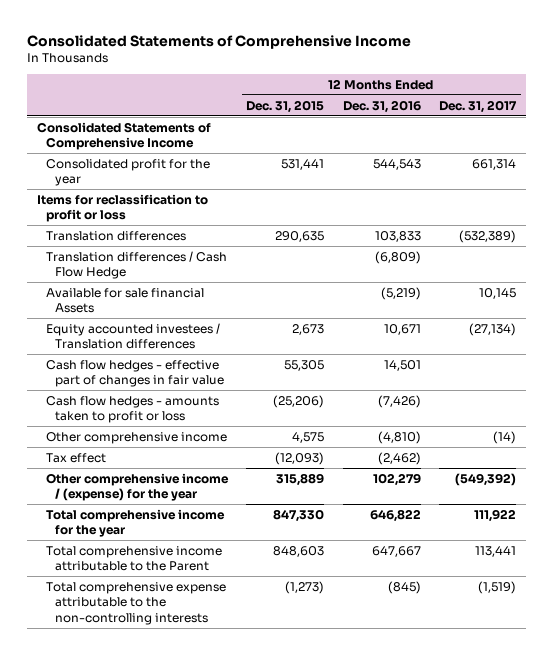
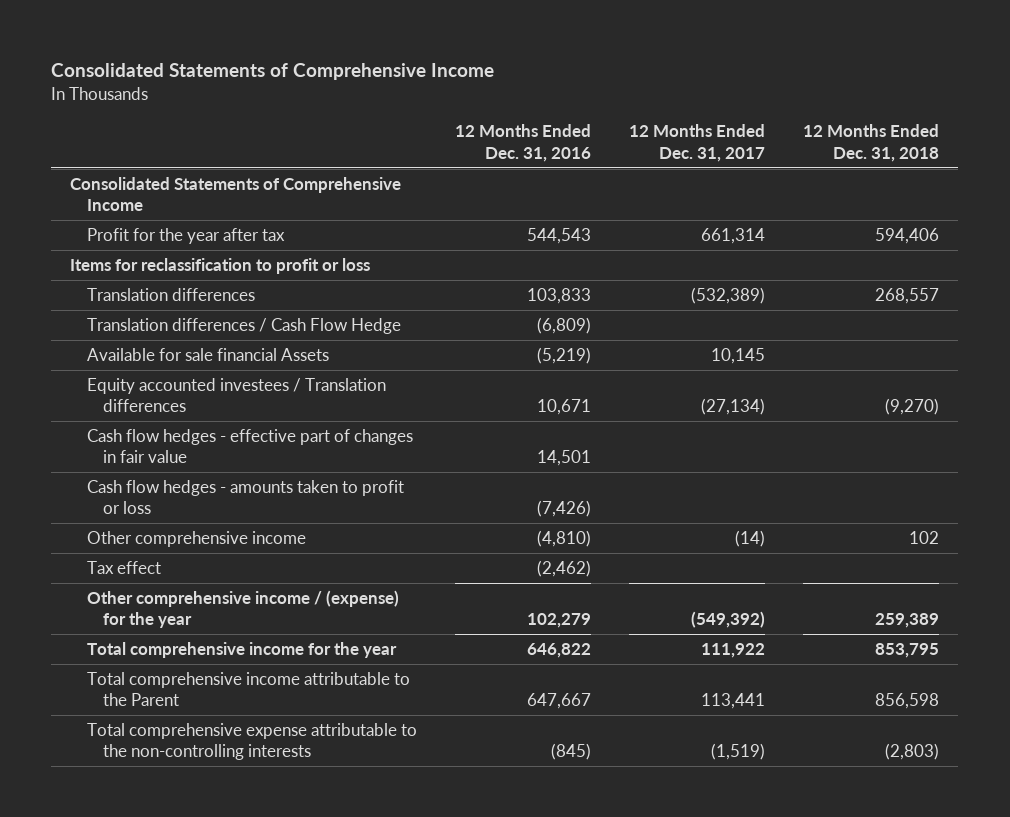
- | 12 Months Ended Dec. 31, 2015 | 12 Months Ended Dec. 31, 2016 | 12 Months Ended Dec. 31, 2017
+ | 12 Months Ended Dec. 31, 2016 | 12 Months Ended Dec. 31, 2017 | 12 Months Ended Dec. 31, 2018
- Consolidated profit for the year | 531,441 | 544,543 | 661,314
+ Profit for the year after tax | 544,543 | 661,314 | 594,406

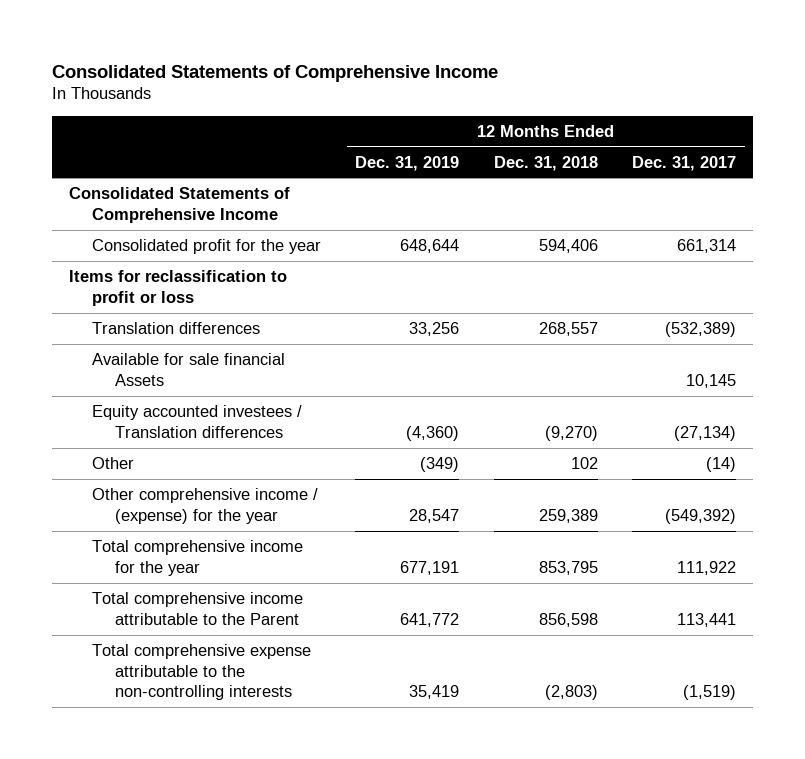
- | 12 Months Ended Dec. 31, 2016 | 12 Months Ended Dec. 31, 2017 | 12 Months Ended Dec. 31, 2018
+ | 12 Months Ended Dec. 31, 2019 | 12 Months Ended Dec. 31, 2018 | 12 Months Ended Dec. 31, 2017
- Profit for the year after tax | 544,543 | 661,314 | 594,406
+ Consolidated profit for the year | 648,644 | 594,406 | 661,314
- Translation differences / Cash Flow Hedge | (6,809) | |
- Cash flow hedges - effective part of changes in fair value | 14,501 | |
- Cash flow hedges - amounts taken to profit or loss | (7,426) | |
- Other comprehensive income | (4,810) | (14) | 102
- Tax effect | (2,462) | |
+ Other | (349) | 102 | (14)

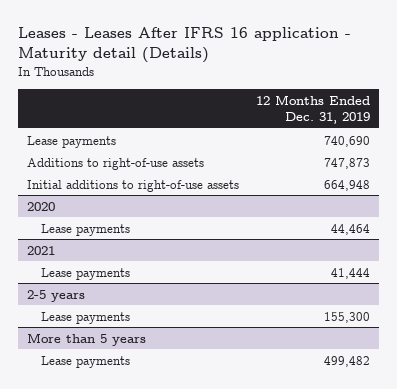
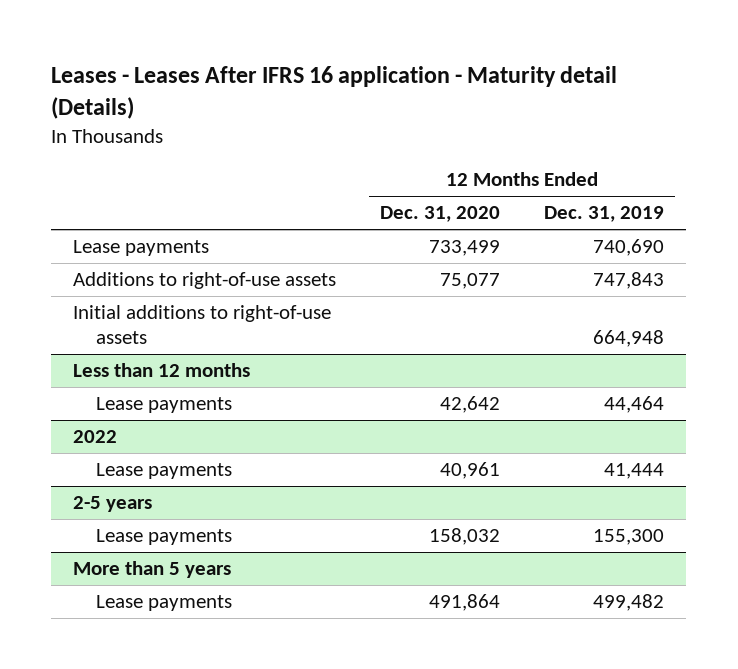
- | 12 Months Ended Dec. 31, 2019
+ | 12 Months Ended Dec. 31, 2020 | 12 Months Ended Dec. 31, 2019
- Additions to right-of-use assets | 747,873
+ Additions to right-of-use assets | 75,077 | 747,843
- 2020
+ Less than 12 months
- 2021
+ 2022

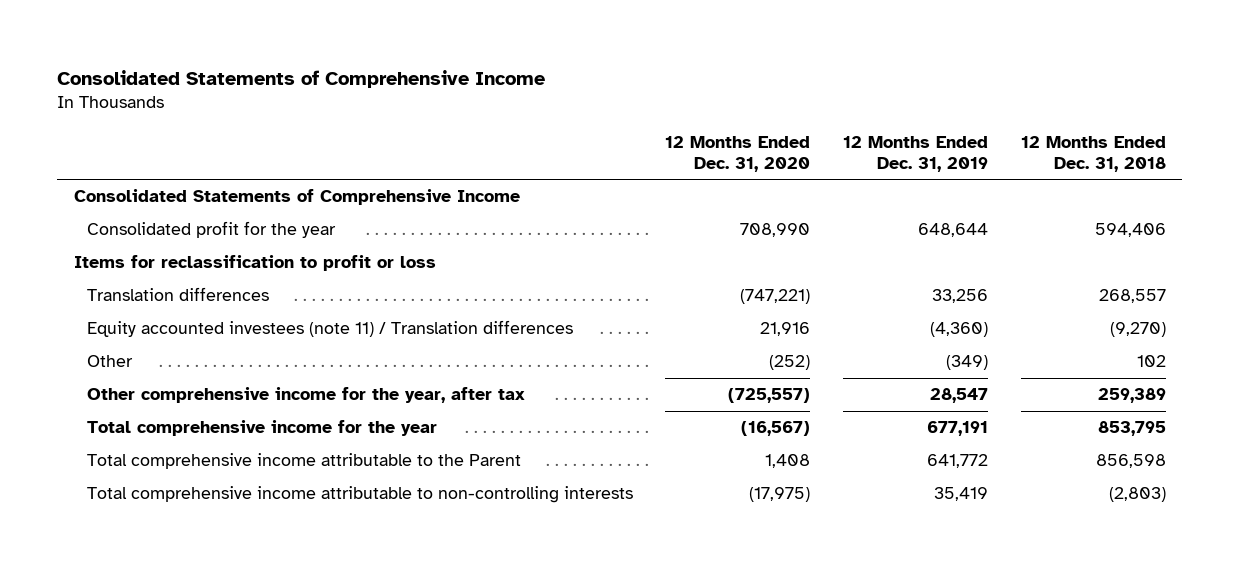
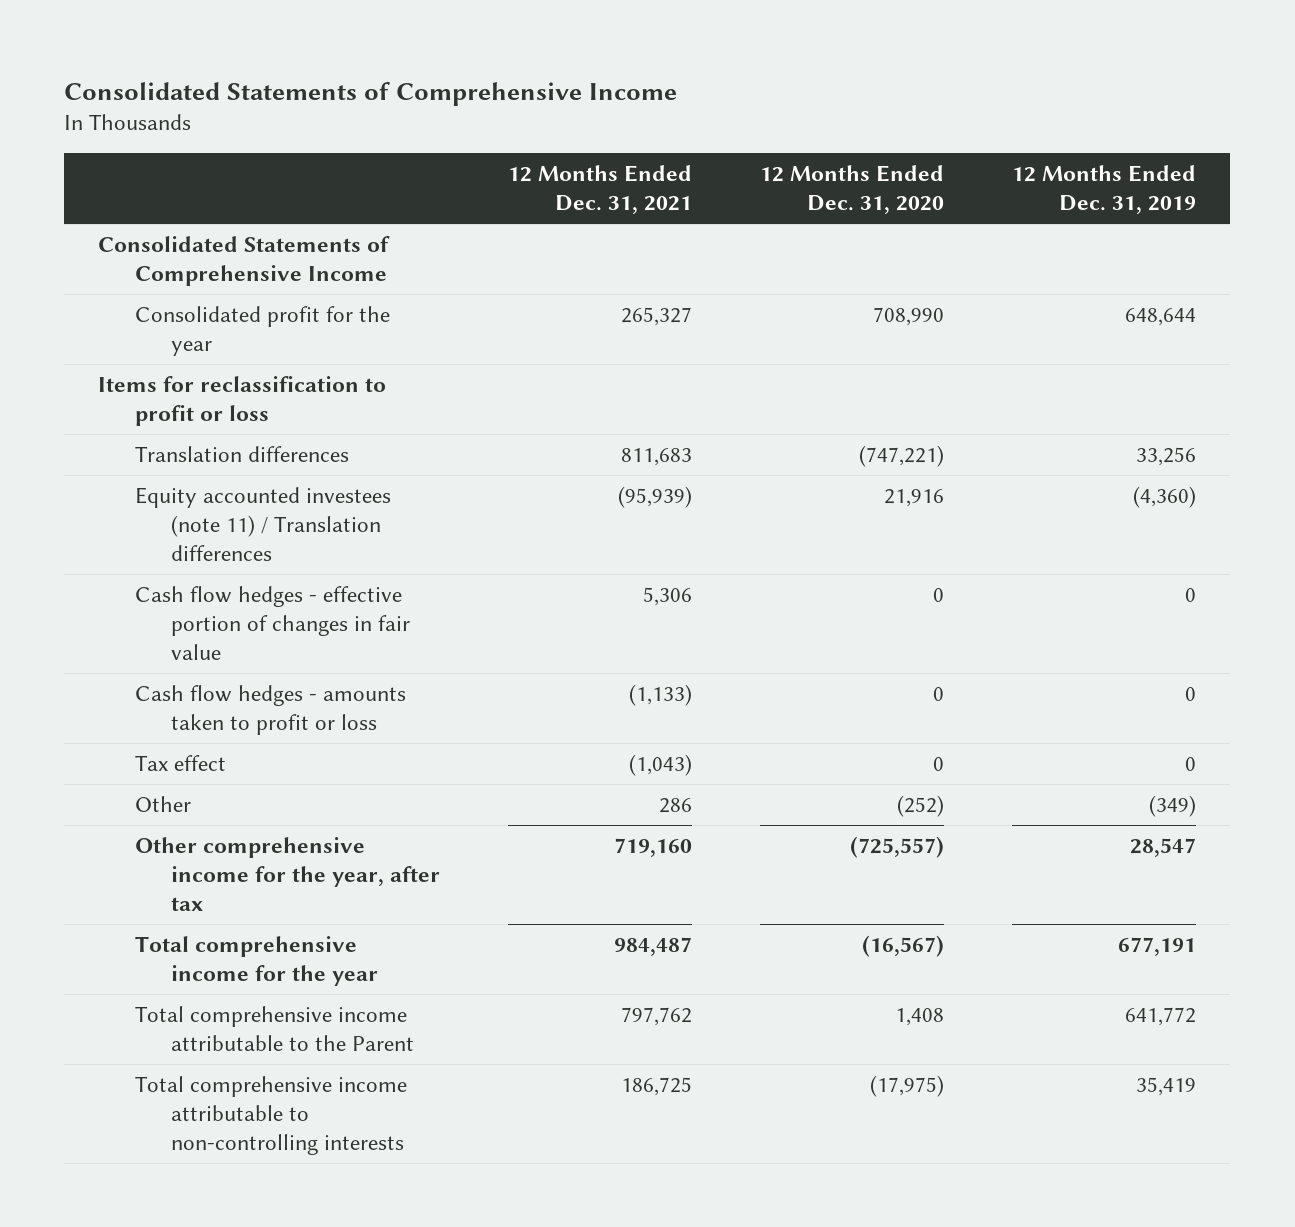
- | 12 Months Ended Dec. 31, 2020 | 12 Months Ended Dec. 31, 2019 | 12 Months Ended Dec. 31, 2018
+ | 12 Months Ended Dec. 31, 2021 | 12 Months Ended Dec. 31, 2020 | 12 Months Ended Dec. 31, 2019
+ Cash flow hedges - effective portion of changes in fair value | 5,306 | 0 | 0
+ Cash flow hedges - amounts taken to profit or loss | (1,133) | 0 | 0
+ Tax effect | (1,043) | 0 | 0

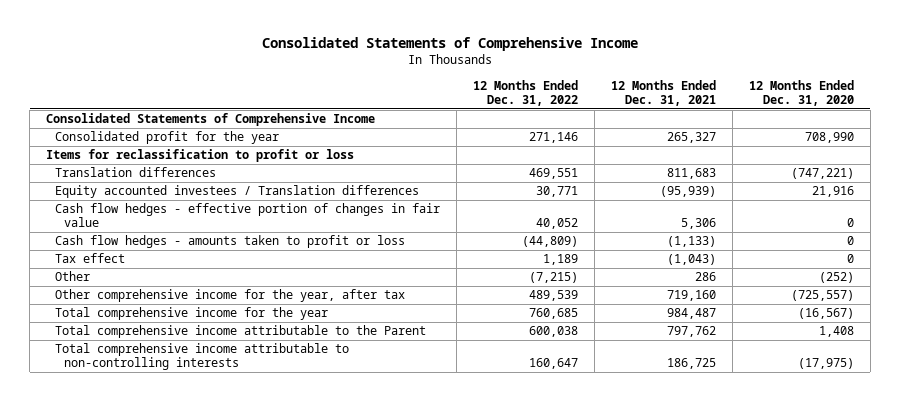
- | 12 Months Ended Dec. 31, 2021 | 12 Months Ended Dec. 31, 2020 | 12 Months Ended Dec. 31, 2019
+ | 12 Months Ended Dec. 31, 2022 | 12 Months Ended Dec. 31, 2021 | 12 Months Ended Dec. 31, 2020
- Equity accounted investees (note 11) / Translation differences | (95,939) | 21,916 | (4,360)
+ Equity accounted investees / Translation differences | 30,771 | (95,939) | 21,916

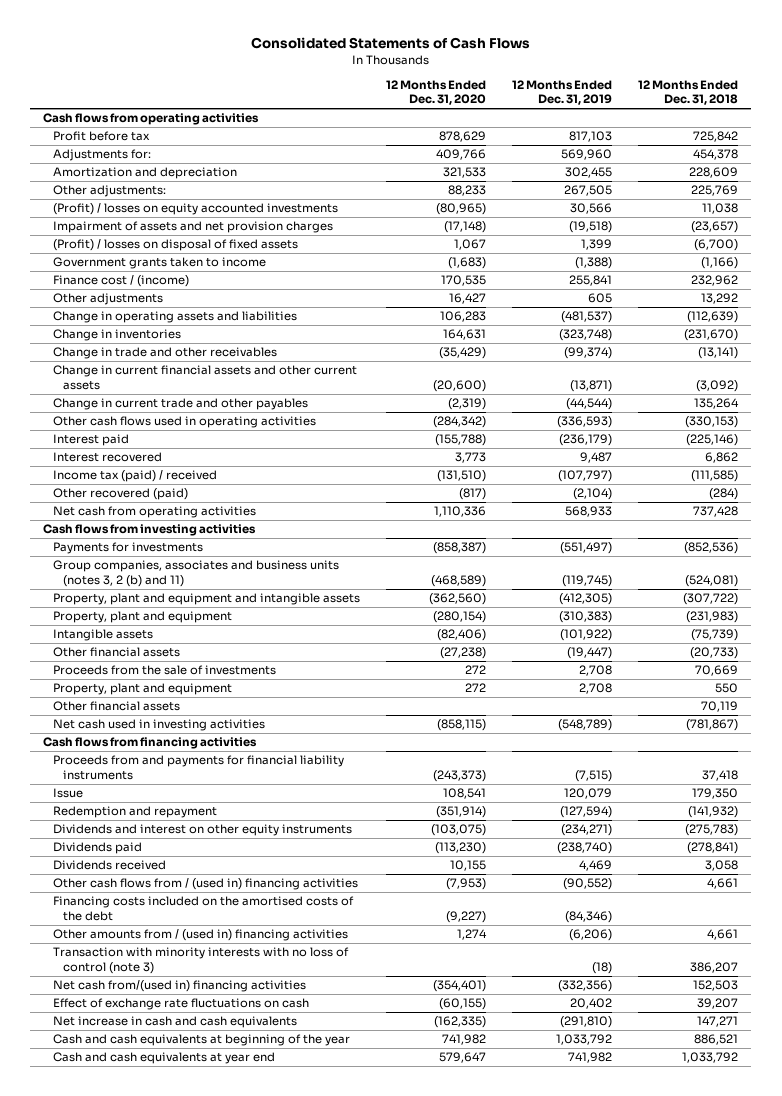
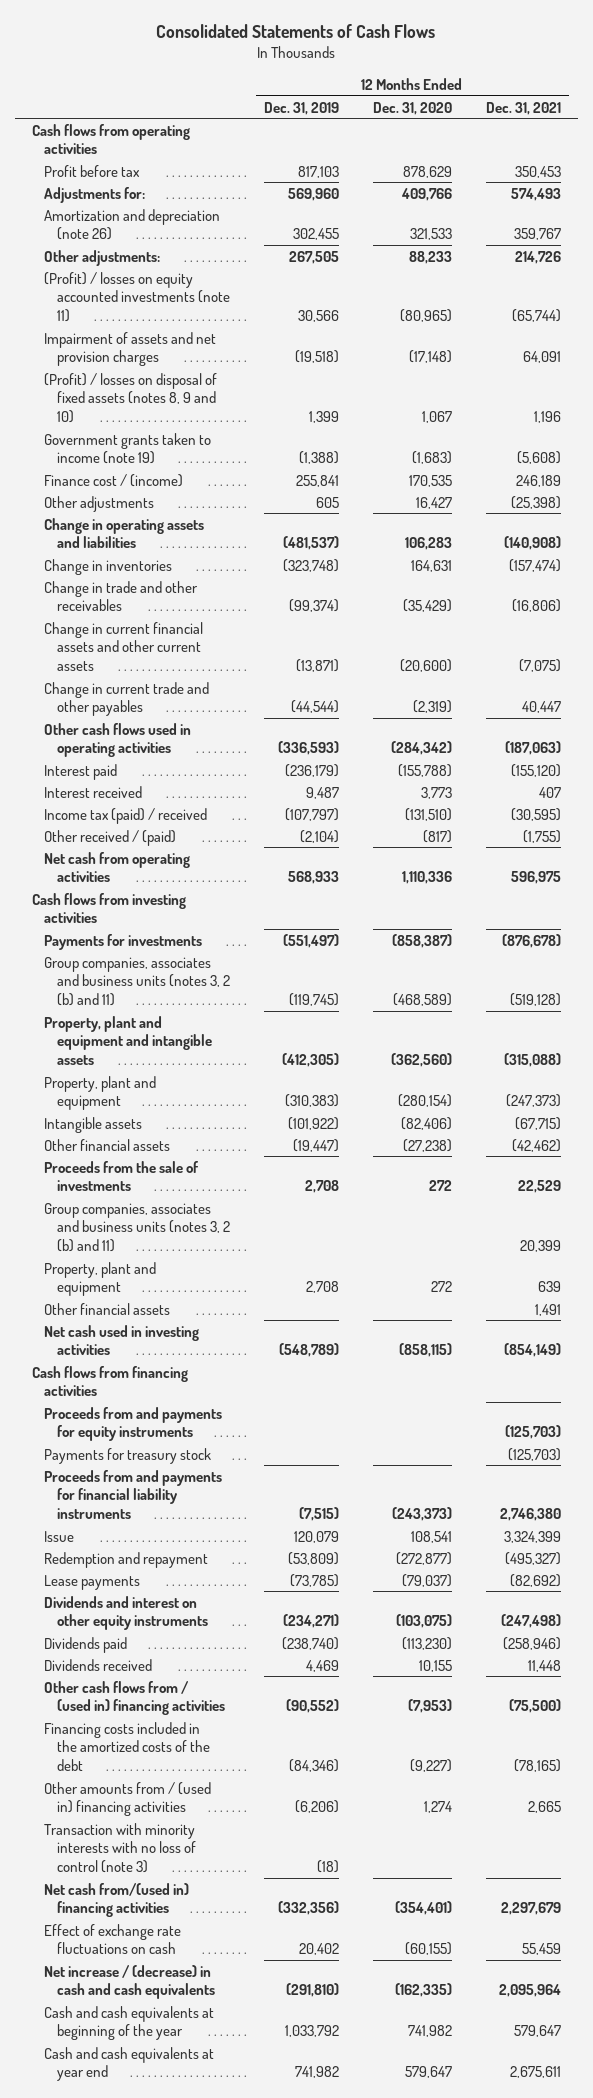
- | 12 Months Ended Dec. 31, 2020 | 12 Months Ended Dec. 31, 2019 | 12 Months Ended Dec. 31, 2018
+ | 12 Months Ended Dec. 31, 2019 | 12 Months Ended Dec. 31, 2020 | 12 Months Ended Dec. 31, 2021
- Amortization and depreciation | 321,533 | 302,455 | 228,609
+ Amortization and depreciation (note 26) | 302,455 | 321,533 | 359,767
- (Profit) / losses on equity accounted investments | (80,965) | 30,566 | 11,038
+ (Profit) / losses on equity accounted investments (note 11) | 30,566 | (80,965) | (65,744)
- (Profit) / losses on disposal of fixed assets | 1,067 | 1,399 | (6,700)
- Government grants taken to income | (1,683) | (1,388) | (1,166)
+ (Profit) / losses on disposal of fixed assets (notes 8, 9 and 10) | 1,399 | 1,067 | 1,196
+ Government grants taken to income (note 19) | (1,388) | (1,683) | (5,608)
- Interest recovered | 3,773 | 9,487 | 6,862
+ Interest received | 9,487 | 3,773 | 407
- Other recovered (paid) | (817) | (2,104) | (284)
+ Other received / (paid) | (2,104) | (817) | (1,755)
+ Group companies, associates and business units (notes 3, 2 (b) and 11) | | | 20,399
+ Proceeds from and payments for equity instruments | | | (125,703)
+ Payments for treasury stock | | | (125,703)
- Redemption and repayment | (351,914) | (127,594) | (141,932)
+ Redemption and repayment | (53,809) | (272,877) | (495,327)
+ Lease payments | (73,785) | (79,037) | (82,692)
- Financing costs included on the amortised costs of the debt | (9,227) | (84,346) |
+ Financing costs included in the amortized costs of the debt | (84,346) | (9,227) | (78,165)
- Net increase in cash and cash equivalents | (162,335) | (291,810) | 147,271
+ Net increase / (decrease) in cash and cash equivalents | (291,810) | (162,335) | 2,095,964

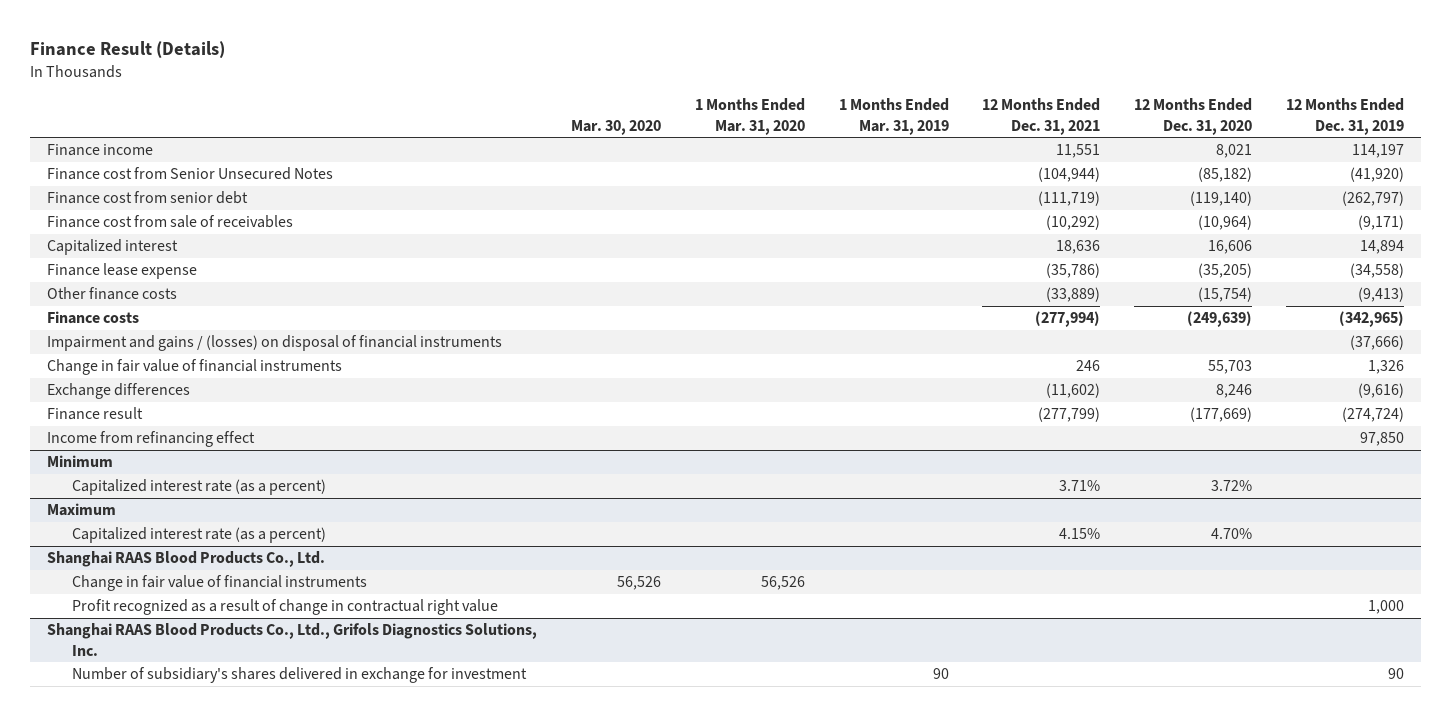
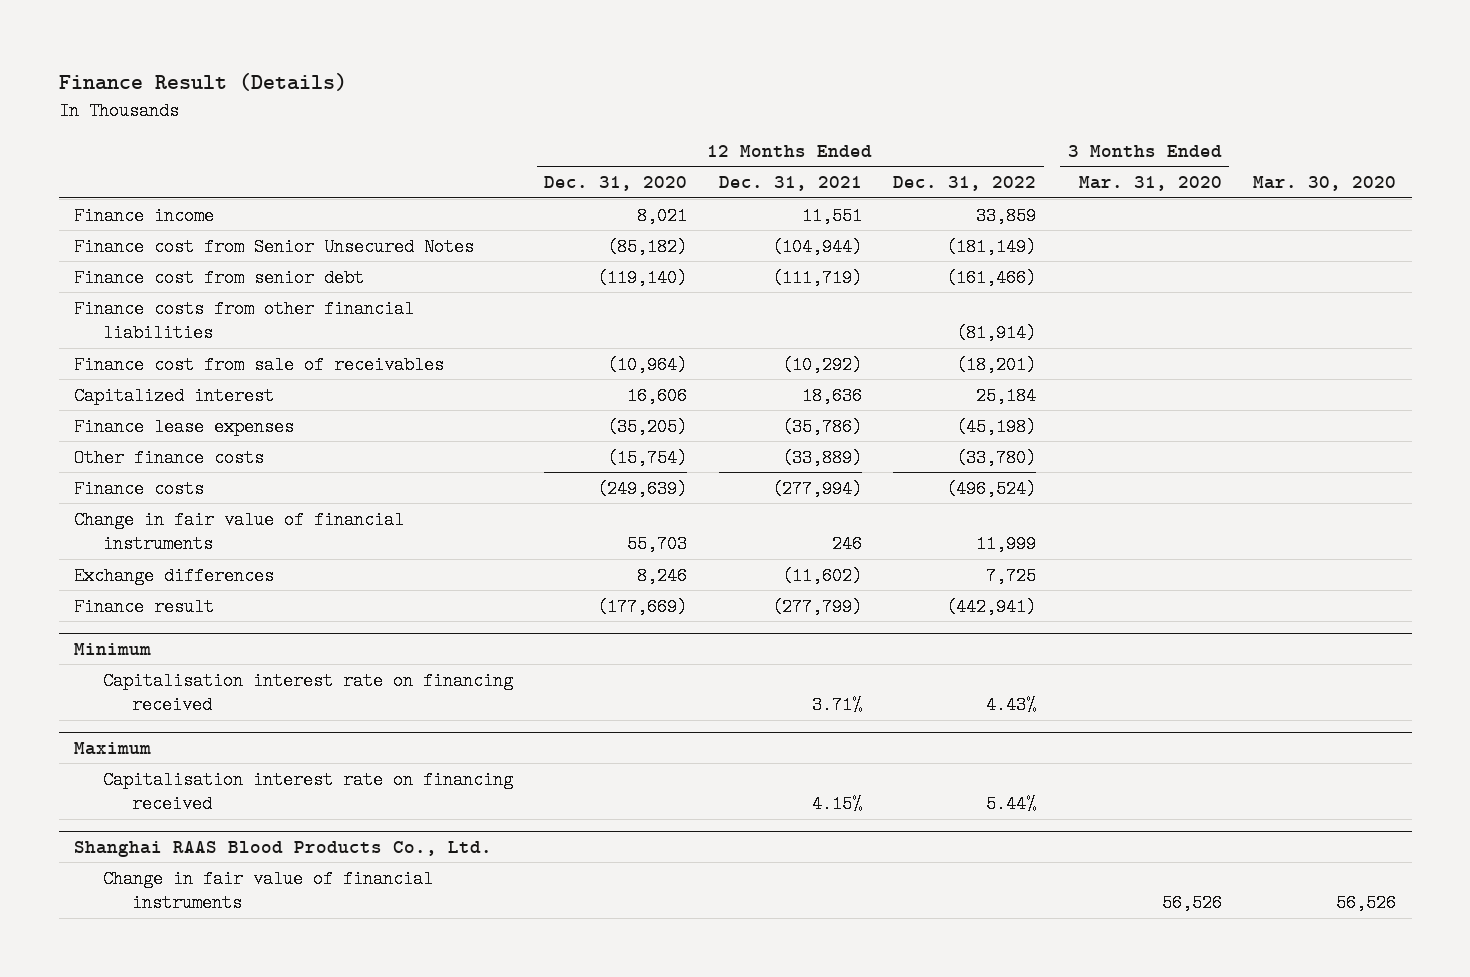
- | Mar. 30, 2020 | 1 Months Ended Mar. 31, 2020 | 1 Months Ended Mar. 31, 2019 | 12 Months Ended Dec. 31, 2021 | 12 Months Ended Dec. 31, 2020 | 12 Months Ended Dec. 31, 2019
+ | 12 Months Ended Dec. 31, 2020 | 12 Months Ended Dec. 31, 2021 | 12 Months Ended Dec. 31, 2022 | 3 Months Ended Mar. 31, 2020 | Mar. 30, 2020
+ Finance costs from other financial liabilities | | | (81,914) | |
- Finance lease expense | | | | (35,786) | (35,205) | (34,558)
+ Finance lease expenses | (35,205) | (35,786) | (45,198) | |
- Impairment and gains / (losses) on disposal of financial instruments | | | | | | (37,666)
- Income from refinancing effect | | | | | | 97,850
@ Minimum
- Capitalized interest rate (as a percent) | | | | 3.71% | 3.72% |
+ Capitalisation interest rate on financing received | | 3.71% | 4.43% | |
@ Maximum
- Capitalized interest rate (as a percent) | | | | 4.15% | 4.70% |
+ Capitalisation interest rate on financing received | | 4.15% | 5.44% | |
@ Shanghai RAAS Blood Products Co., Ltd.
- Profit recognized as a result of change in contractual right value | | | | | | 1,000
- Shanghai RAAS Blood Products Co., Ltd., Grifols Diagnostics Solutions, Inc.
- Number of subsidiary's shares delivered in exchange for investment | | | 90 | | | 90

